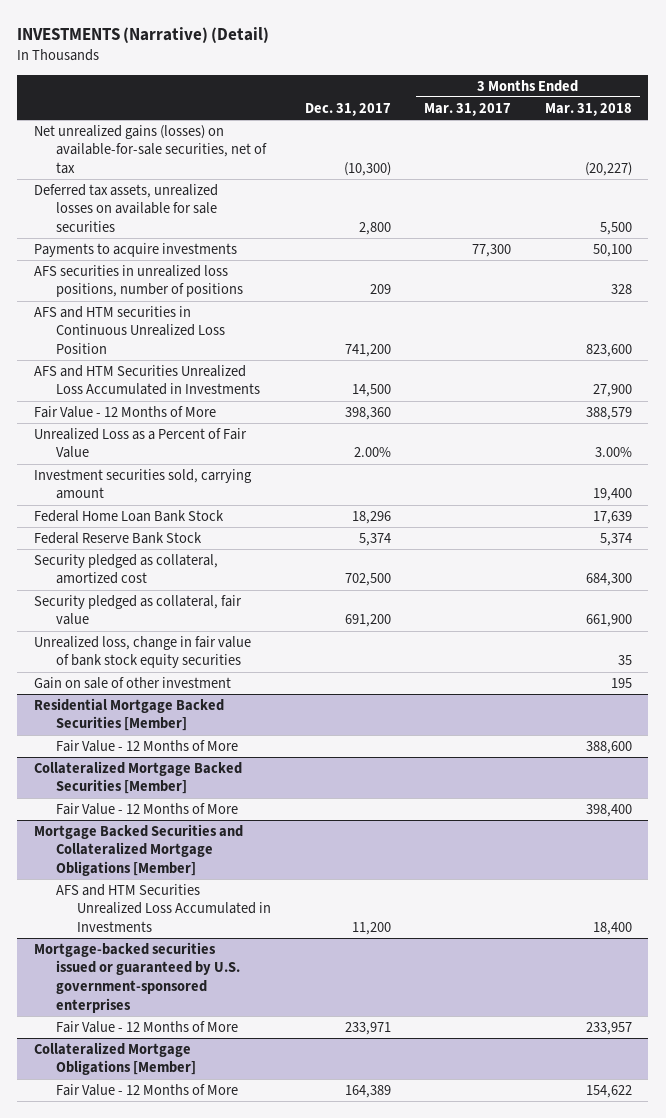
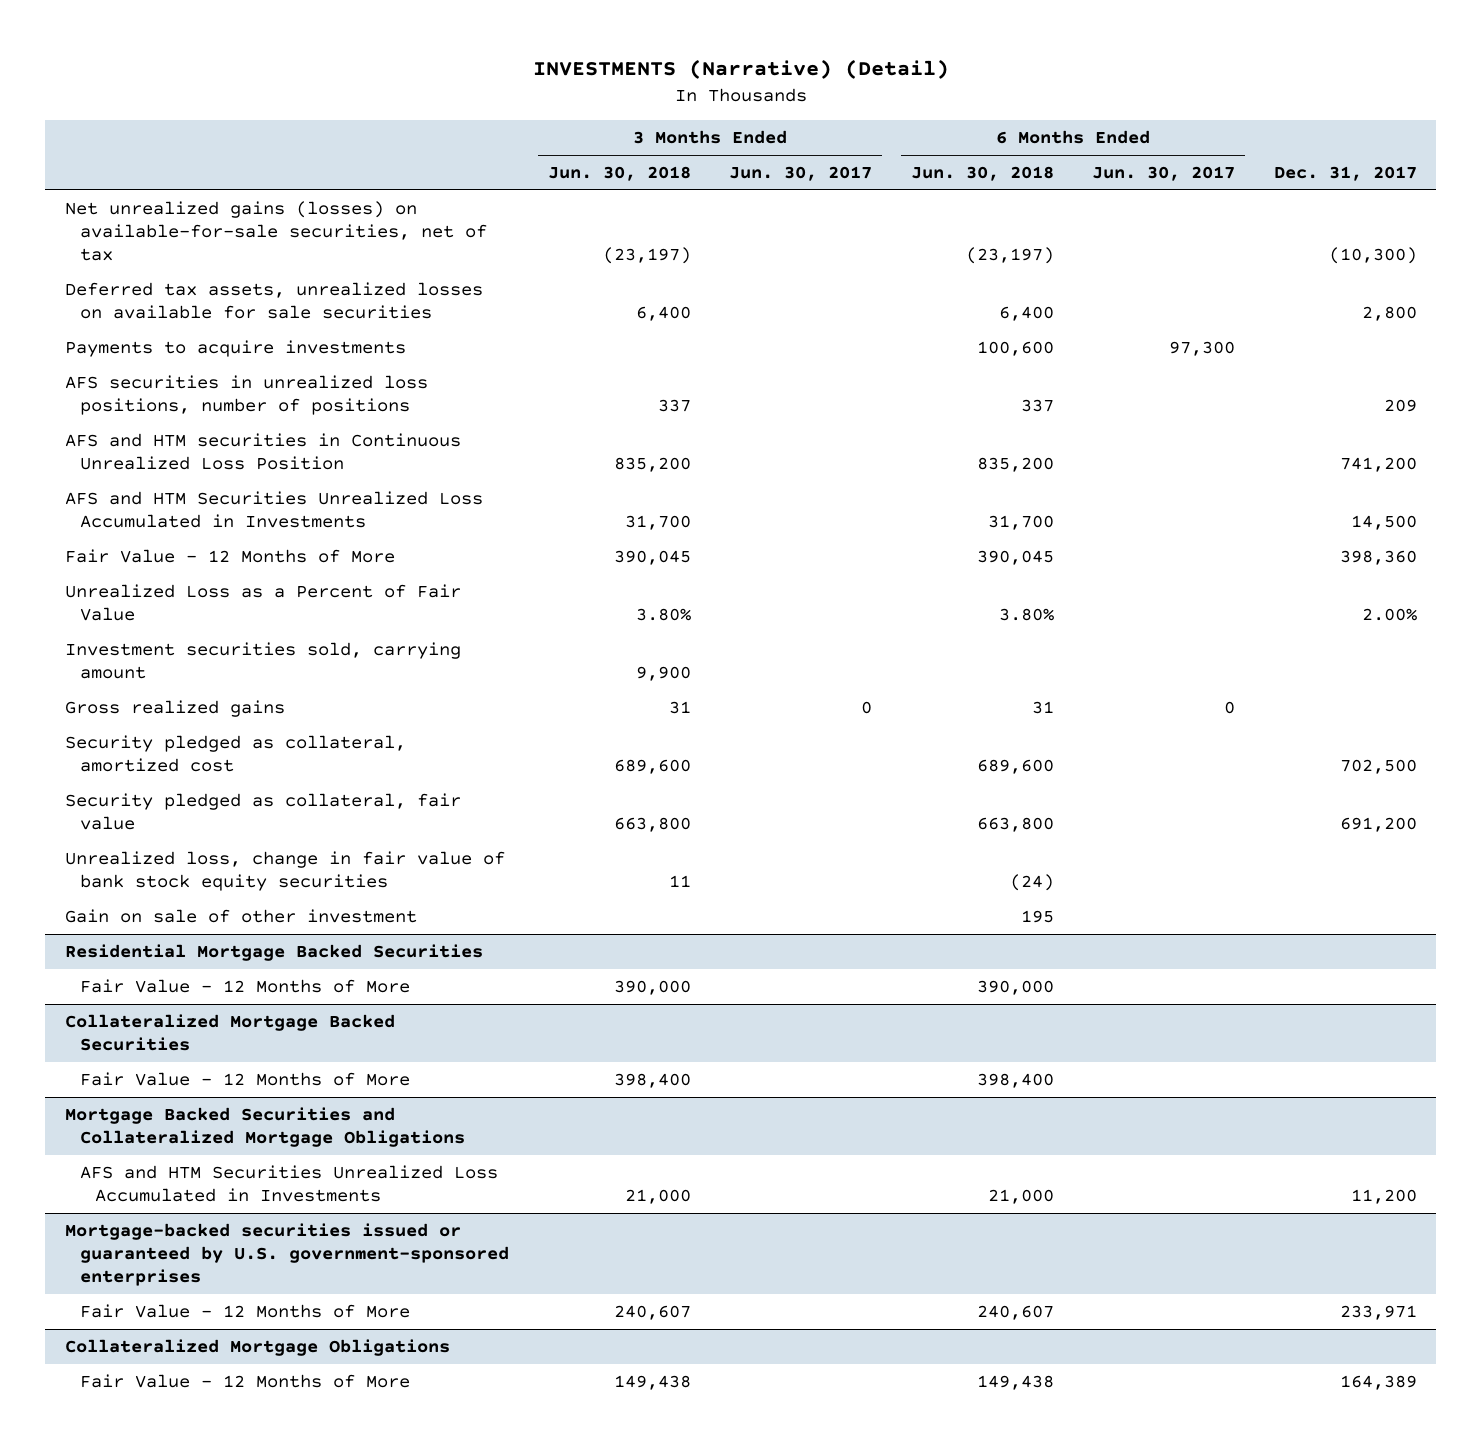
- | Dec. 31, 2017 | 3 Months Ended Mar. 31, 2017 | 3 Months Ended Mar. 31, 2018
+ | 3 Months Ended Jun. 30, 2018 | 3 Months Ended Jun. 30, 2017 | 6 Months Ended Jun. 30, 2018 | 6 Months Ended Jun. 30, 2017 | Dec. 31, 2017
- Federal Home Loan Bank Stock | 18,296 | | 17,639
- Federal Reserve Bank Stock | 5,374 | | 5,374
+ Gross realized gains | 31 | 0 | 31 | 0 |
- Residential Mortgage Backed Securities [Member]
+ Residential Mortgage Backed Securities
- Collateralized Mortgage Backed Securities [Member]
+ Collateralized Mortgage Backed Securities
- Mortgage Backed Securities and Collateralized Mortgage Obligations [Member]
+ Mortgage Backed Securities and Collateralized Mortgage Obligations
- Collateralized Mortgage Obligations [Member]
+ Collateralized Mortgage Obligations

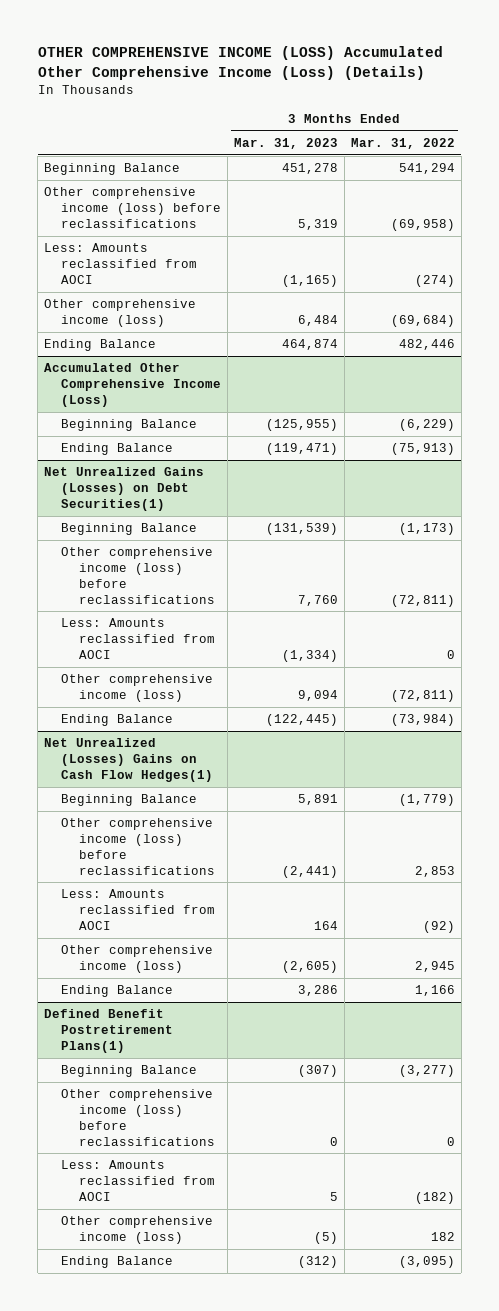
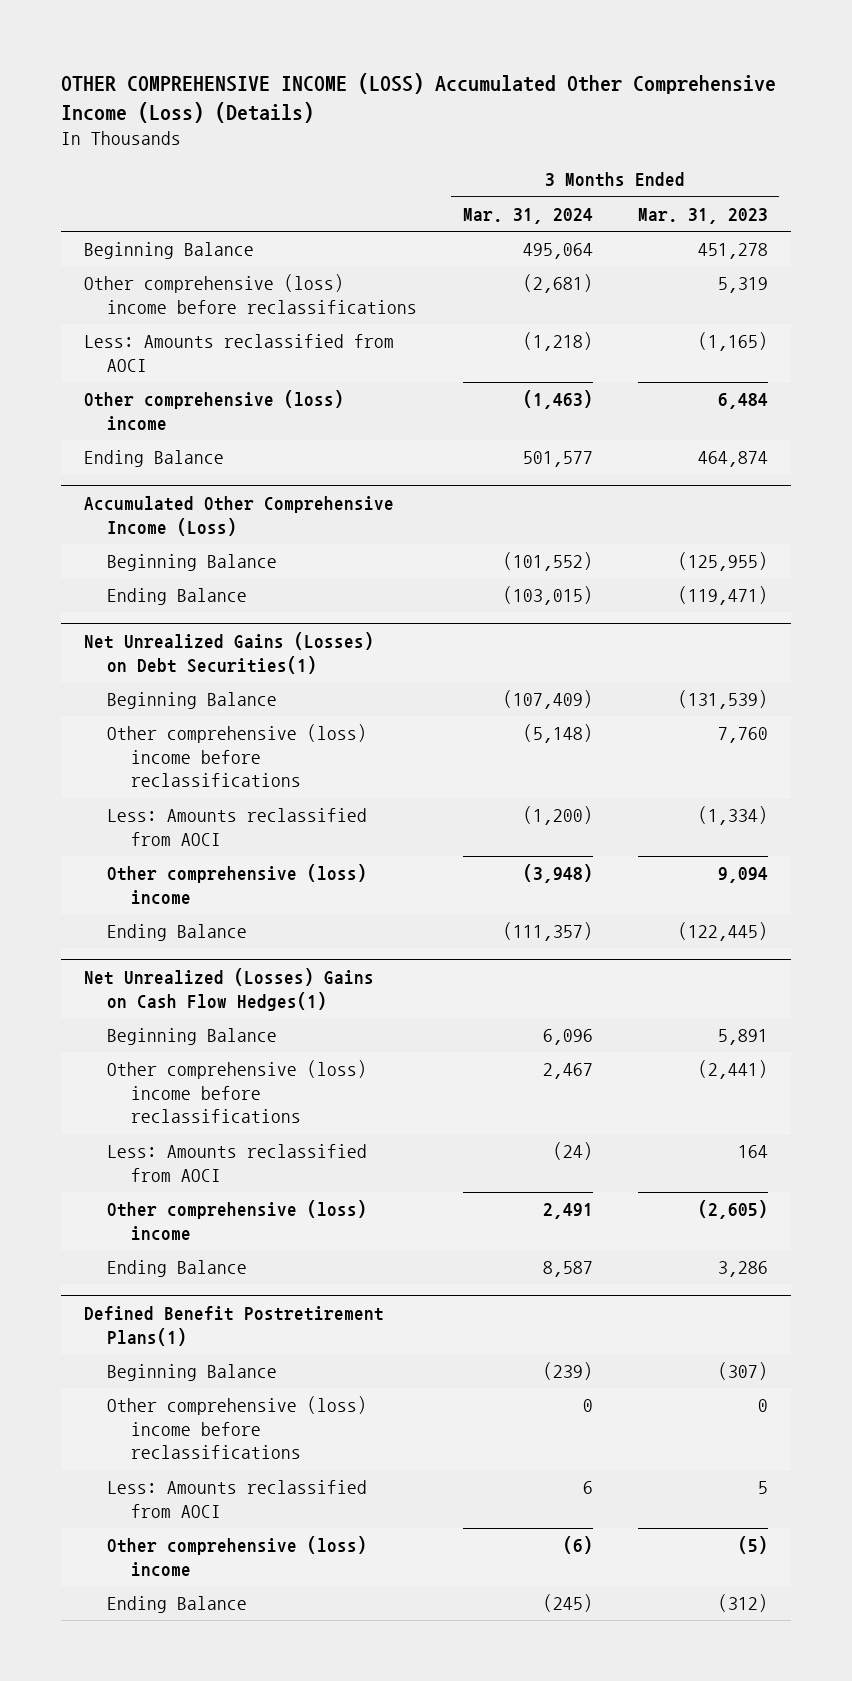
- | 3 Months Ended Mar. 31, 2023 | 3 Months Ended Mar. 31, 2022
+ | 3 Months Ended Mar. 31, 2024 | 3 Months Ended Mar. 31, 2023
- Other comprehensive income (loss) before reclassifications | 5,319 | (69,958)
+ Other comprehensive (loss) income before reclassifications | (2,681) | 5,319
- Other comprehensive income (loss) | 6,484 | (69,684)
+ Other comprehensive (loss) income | (1,463) | 6,484
@ Net Unrealized Gains (Losses) on Debt Securities(1)
- Other comprehensive income (loss) before reclassifications | 7,760 | (72,811)
+ Other comprehensive (loss) income before reclassifications | (5,148) | 7,760
- Other comprehensive income (loss) | 9,094 | (72,811)
+ Other comprehensive (loss) income | (3,948) | 9,094
@ Net Unrealized (Losses) Gains on Cash Flow Hedges(1)
- Other comprehensive income (loss) before reclassifications | (2,441) | 2,853
+ Other comprehensive (loss) income before reclassifications | 2,467 | (2,441)
- Other comprehensive income (loss) | (2,605) | 2,945
+ Other comprehensive (loss) income | 2,491 | (2,605)
@ Defined Benefit Postretirement Plans(1)
- Other comprehensive income (loss) before reclassifications | 0 | 0
+ Other comprehensive (loss) income before reclassifications | 0 | 0
- Other comprehensive income (loss) | (5) | 182
+ Other comprehensive (loss) income | (6) | (5)

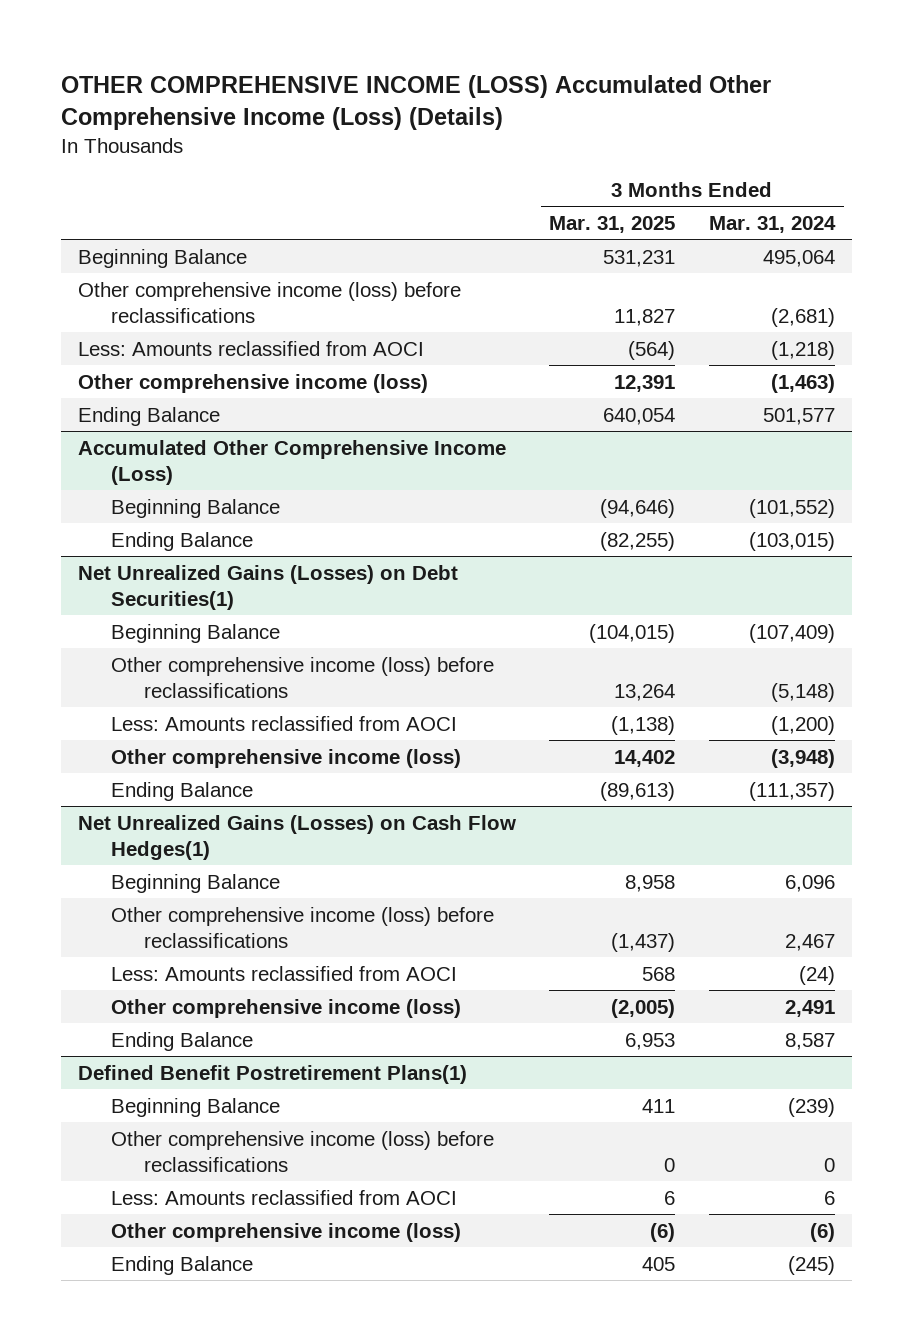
- | 3 Months Ended Mar. 31, 2024 | 3 Months Ended Mar. 31, 2023
+ | 3 Months Ended Mar. 31, 2025 | 3 Months Ended Mar. 31, 2024
- Other comprehensive (loss) income before reclassifications | (2,681) | 5,319
+ Other comprehensive income (loss) before reclassifications | 11,827 | (2,681)
- Other comprehensive (loss) income | (1,463) | 6,484
+ Other comprehensive income (loss) | 12,391 | (1,463)
@ Net Unrealized Gains (Losses) on Debt Securities(1)
- Other comprehensive (loss) income before reclassifications | (5,148) | 7,760
+ Other comprehensive income (loss) before reclassifications | 13,264 | (5,148)
- Other comprehensive (loss) income | (3,948) | 9,094
+ Other comprehensive income (loss) | 14,402 | (3,948)
- Net Unrealized (Losses) Gains on Cash Flow Hedges(1)
+ Net Unrealized Gains (Losses) on Cash Flow Hedges(1)
- Other comprehensive (loss) income before reclassifications | 2,467 | (2,441)
+ Other comprehensive income (loss) before reclassifications | (1,437) | 2,467
- Other comprehensive (loss) income | 2,491 | (2,605)
+ Other comprehensive income (loss) | (2,005) | 2,491
@ Defined Benefit Postretirement Plans(1)
- Other comprehensive (loss) income before reclassifications | 0 | 0
+ Other comprehensive income (loss) before reclassifications | 0 | 0
- Other comprehensive (loss) income | (6) | (5)
+ Other comprehensive income (loss) | (6) | (6)

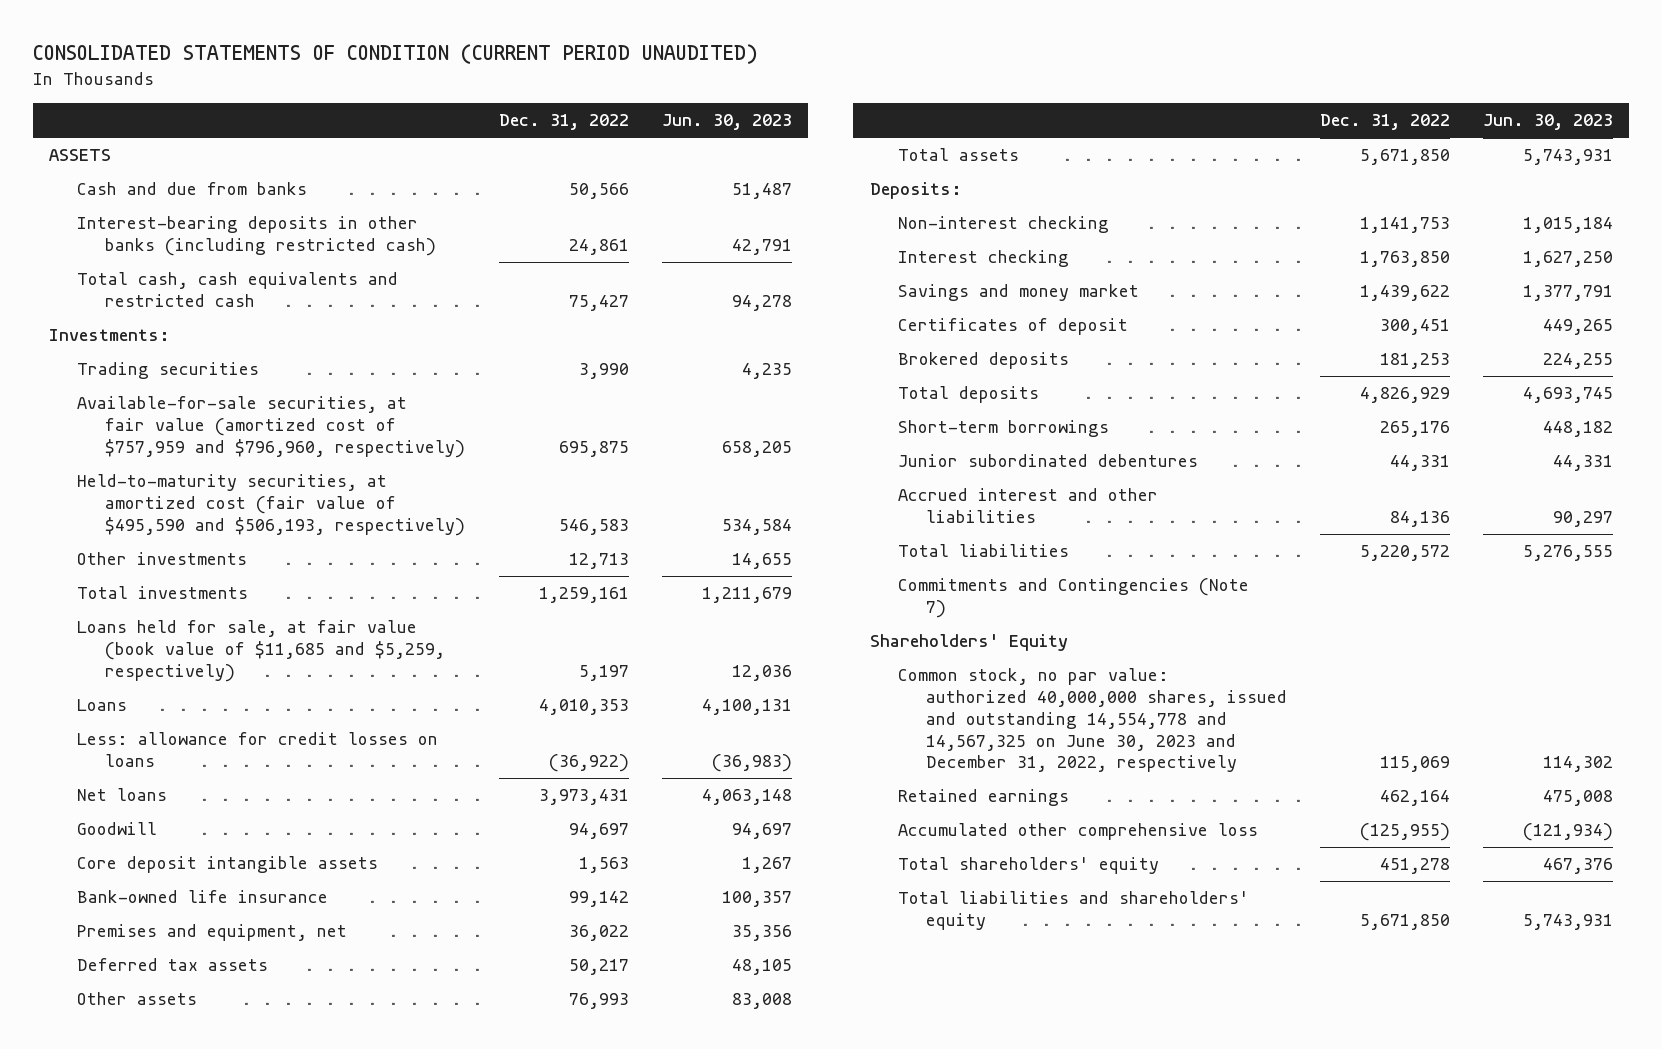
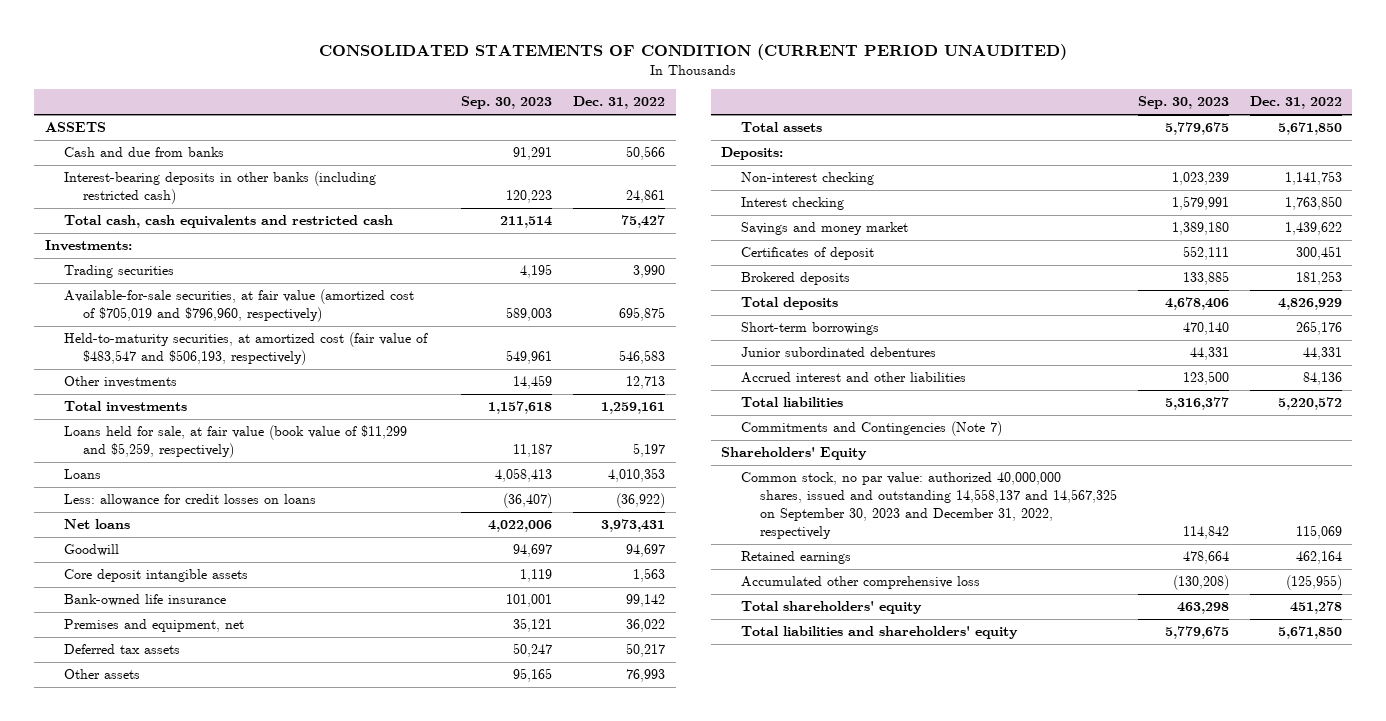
- | Dec. 31, 2022 | Jun. 30, 2023
+ | Sep. 30, 2023 | Dec. 31, 2022
- Available-for-sale securities, at fair value (amortized cost of $757,959 and $796,960, respectively) | 695,875 | 658,205
- Held-to-maturity securities, at amortized cost (fair value of $495,590 and $506,193, respectively) | 546,583 | 534,584
+ Available-for-sale securities, at fair value (amortized cost of $705,019 and $796,960, respectively) | 589,003 | 695,875
+ Held-to-maturity securities, at amortized cost (fair value of $483,547 and $506,193, respectively) | 549,961 | 546,583
- Loans held for sale, at fair value (book value of $11,685 and $5,259, respectively) | 5,197 | 12,036
+ Loans held for sale, at fair value (book value of $11,299 and $5,259, respectively) | 11,187 | 5,197
- Common stock, no par value: authorized 40,000,000 shares, issued and outstanding 14,554,778 and 14,567,325 on June 30, 2023 and December 31, 2022, respectively | 115,069 | 114,302
+ Common stock, no par value: authorized 40,000,000 shares, issued and outstanding 14,558,137 and 14,567,325 on September 30, 2023 and December 31, 2022, respectively | 114,842 | 115,069

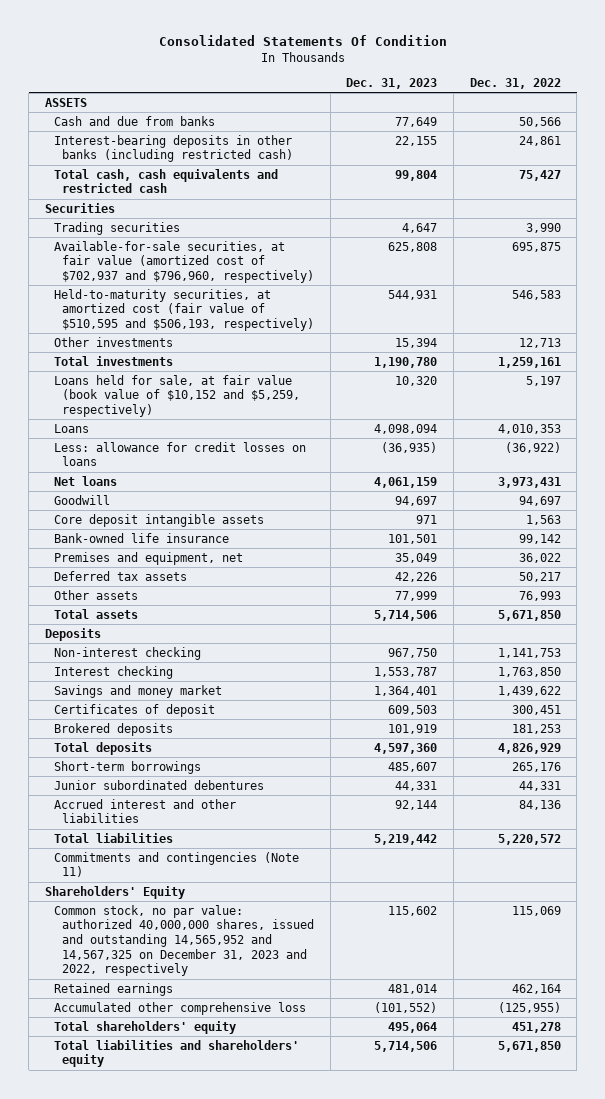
- CONSOLIDATED STATEMENTS OF CONDITION (CURRENT PERIOD UNAUDITED)
+ Consolidated Statements Of Condition
- | Sep. 30, 2023 | Dec. 31, 2022
+ | Dec. 31, 2023 | Dec. 31, 2022
- Investments:
+ Securities
- Available-for-sale securities, at fair value (amortized cost of $705,019 and $796,960, respectively) | 589,003 | 695,875
- Held-to-maturity securities, at amortized cost (fair value of $483,547 and $506,193, respectively) | 549,961 | 546,583
+ Available-for-sale securities, at fair value (amortized cost of $702,937 and $796,960, respectively) | 625,808 | 695,875
+ Held-to-maturity securities, at amortized cost (fair value of $510,595 and $506,193, respectively) | 544,931 | 546,583
- Loans held for sale, at fair value (book value of $11,299 and $5,259, respectively) | 11,187 | 5,197
+ Loans held for sale, at fair value (book value of $10,152 and $5,259, respectively) | 10,320 | 5,197
- Deposits:
+ Deposits
- Commitments and Contingencies (Note 7)
+ Commitments and contingencies (Note 11)
- Common stock, no par value: authorized 40,000,000 shares, issued and outstanding 14,558,137 and 14,567,325 on September 30, 2023 and December 31, 2022, respectively | 114,842 | 115,069
+ Common stock, no par value: authorized 40,000,000 shares, issued and outstanding 14,565,952 and 14,567,325 on December 31, 2023 and 2022, respectively | 115,602 | 115,069

